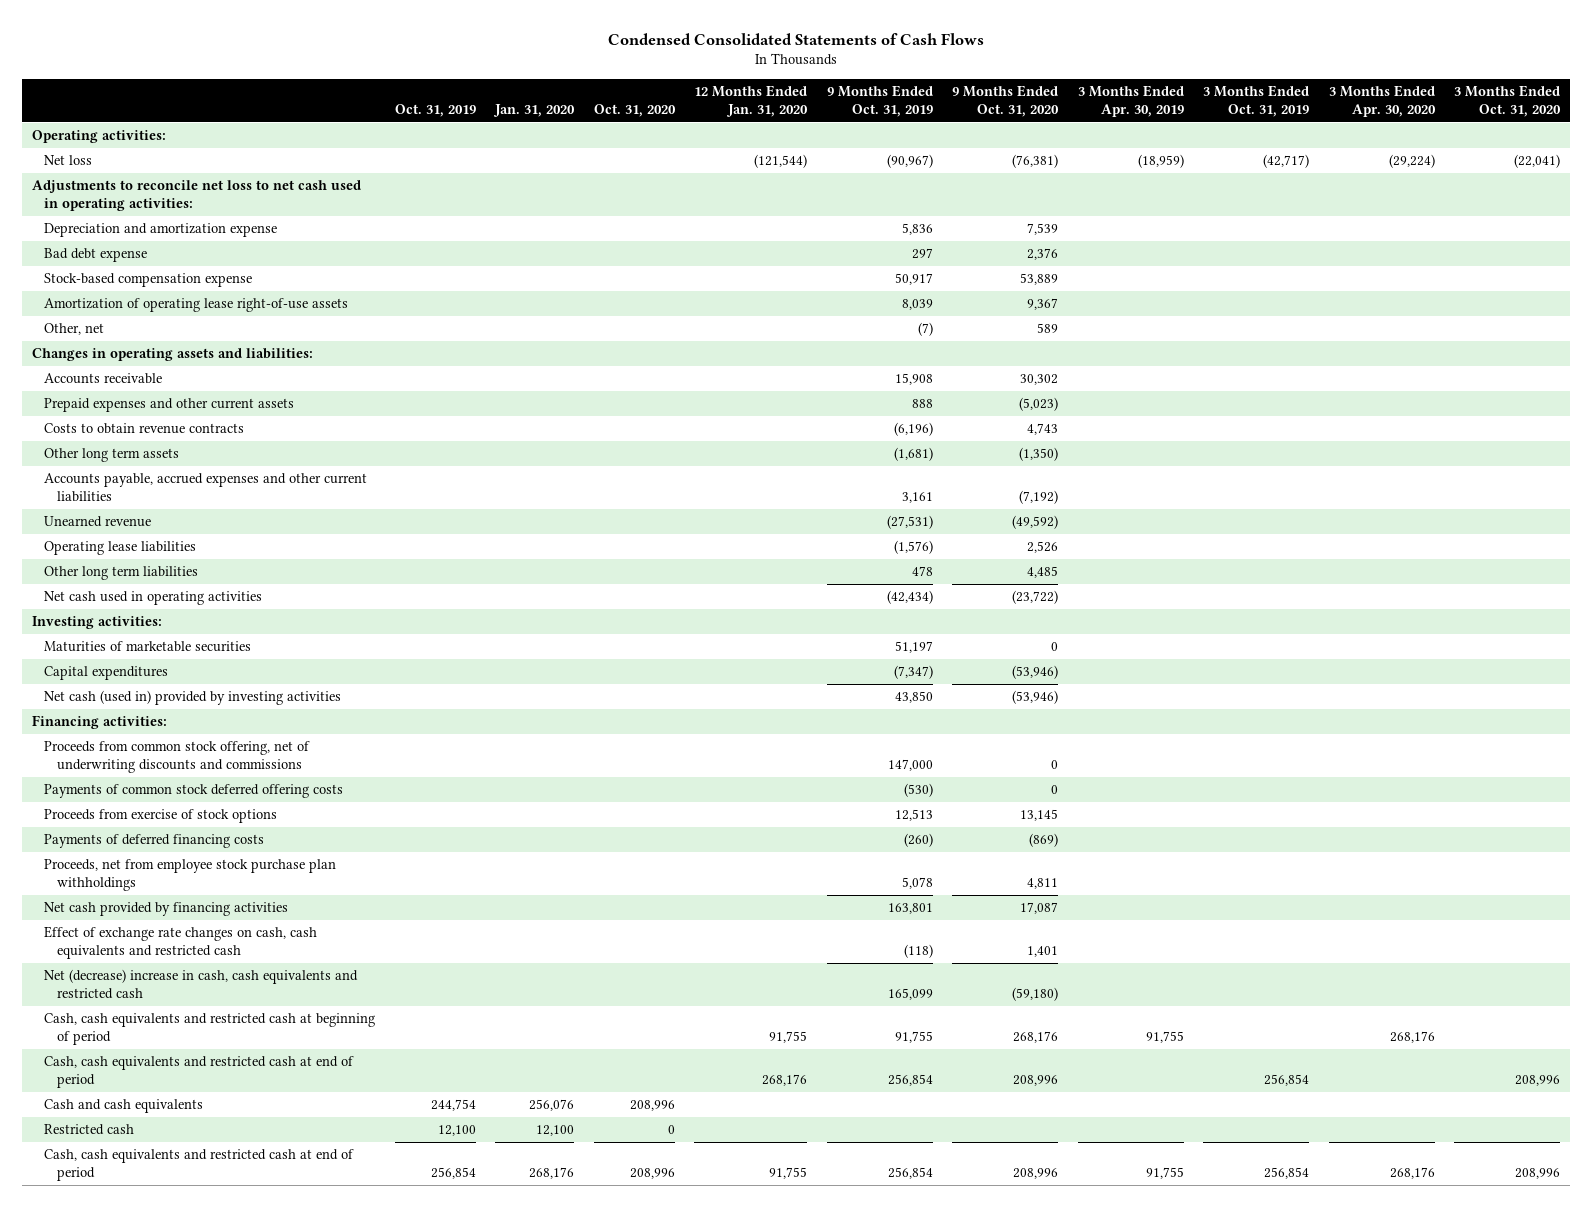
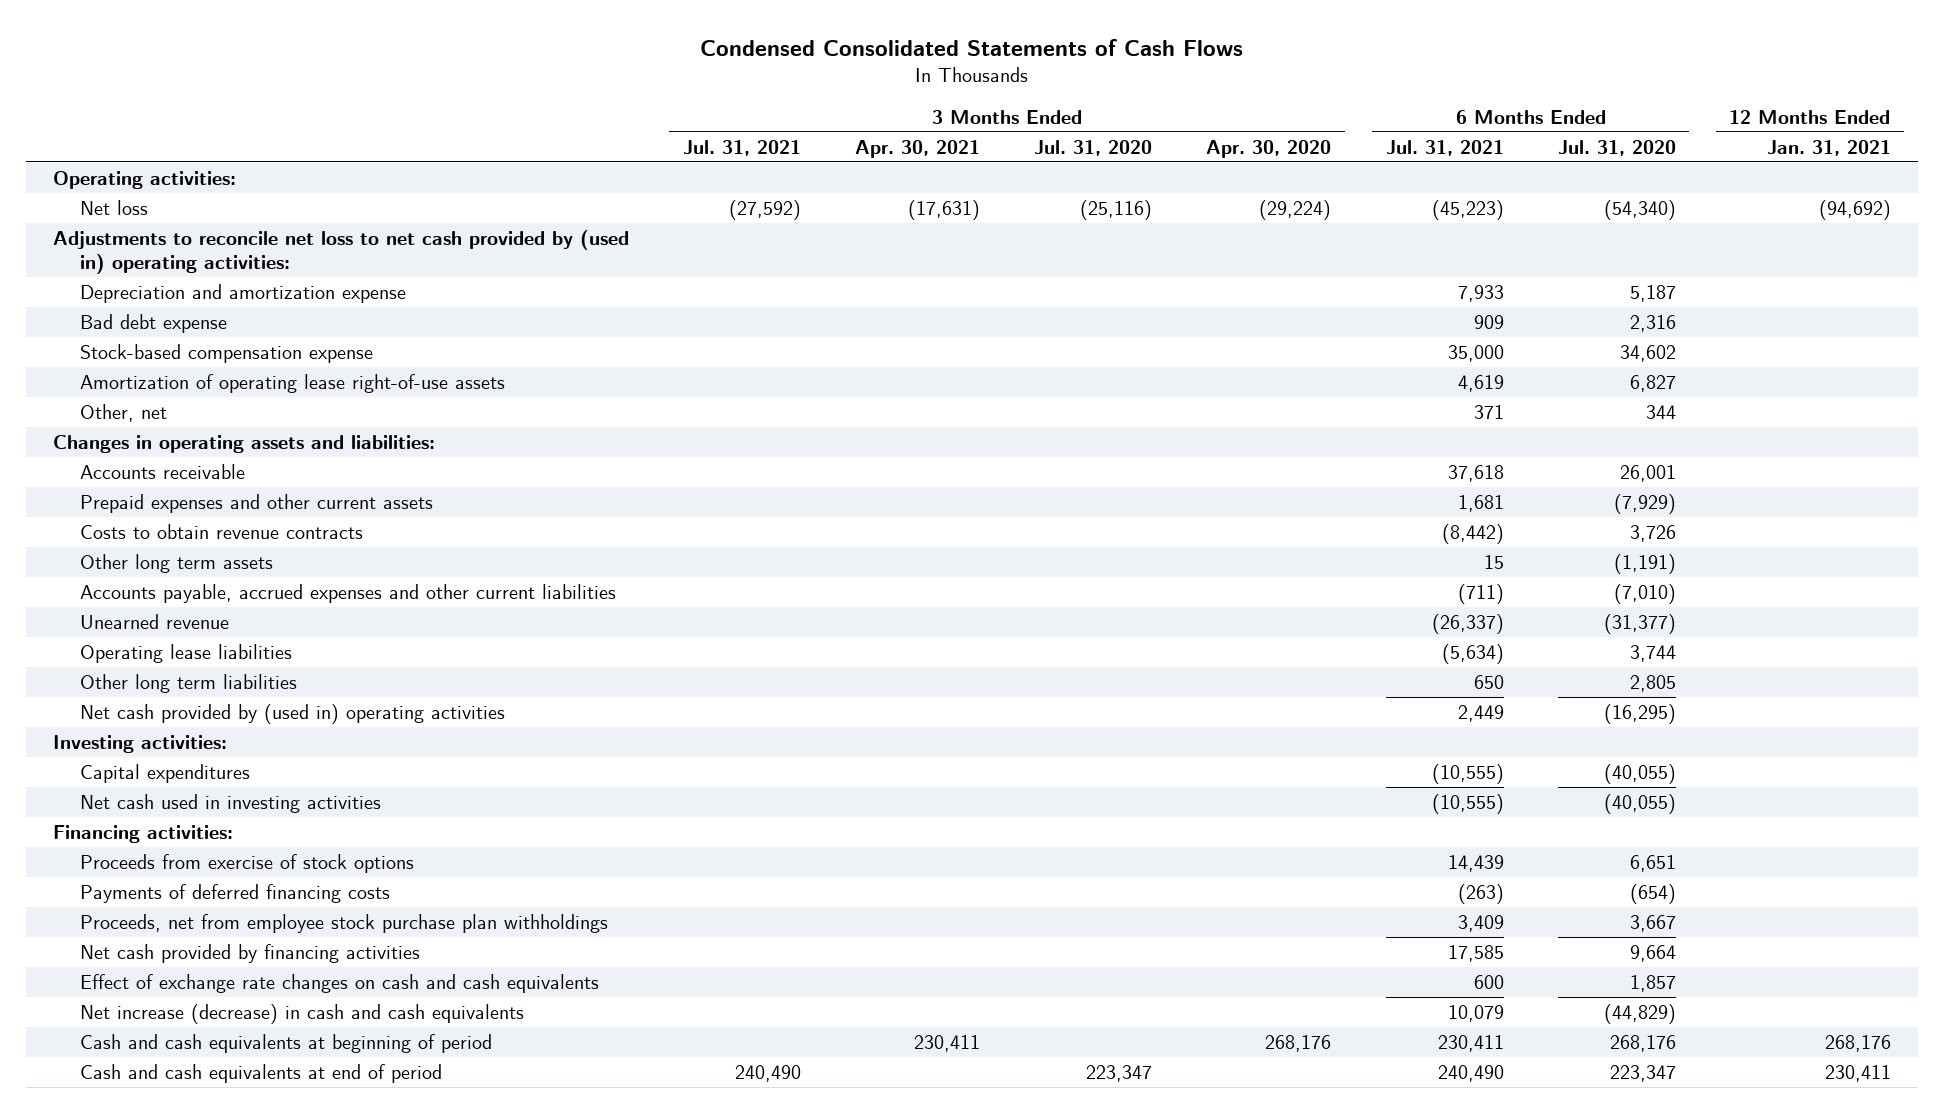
- | Oct. 31, 2019 | Jan. 31, 2020 | Oct. 31, 2020 | 12 Months Ended Jan. 31, 2020 | 9 Months Ended Oct. 31, 2019 | 9 Months Ended Oct. 31, 2020 | 3 Months Ended Apr. 30, 2019 | 3 Months Ended Oct. 31, 2019 | 3 Months Ended Apr. 30, 2020 | 3 Months Ended Oct. 31, 2020
+ | 3 Months Ended Jul. 31, 2021 | 3 Months Ended Apr. 30, 2021 | 3 Months Ended Jul. 31, 2020 | 3 Months Ended Apr. 30, 2020 | 6 Months Ended Jul. 31, 2021 | 6 Months Ended Jul. 31, 2020 | 12 Months Ended Jan. 31, 2021
- Adjustments to reconcile net loss to net cash used in operating activities:
+ Adjustments to reconcile net loss to net cash provided by (used in) operating activities:
- Net cash used in operating activities | | | | | (42,434) | (23,722) | | | |
+ Net cash provided by (used in) operating activities | | | | | 2,449 | (16,295) |
- Maturities of marketable securities | | | | | 51,197 | 0 | | | |
- Net cash (used in) provided by investing activities | | | | | 43,850 | (53,946) | | | |
+ Net cash used in investing activities | | | | | (10,555) | (40,055) |
- Proceeds from common stock offering, net of underwriting discounts and commissions | | | | | 147,000 | 0 | | | |
- Payments of common stock deferred offering costs | | | | | (530) | 0 | | | |
- Effect of exchange rate changes on cash, cash equivalents and restricted cash | | | | | (118) | 1,401 | | | |
- Net (decrease) increase in cash, cash equivalents and restricted cash | | | | | 165,099 | (59,180) | | | |
- Cash, cash equivalents and restricted cash at beginning of period | | | | 91,755 | 91,755 | 268,176 | 91,755 | | 268,176 |
- Cash, cash equivalents and restricted cash at end of period | | | | 268,176 | 256,854 | 208,996 | | 256,854 | | 208,996
- Cash and cash equivalents | 244,754 | 256,076 | 208,996 | | | | | | |
- Restricted cash | 12,100 | 12,100 | 0 | | | | | | |
- Cash, cash equivalents and restricted cash at end of period | 256,854 | 268,176 | 208,996 | 91,755 | 256,854 | 208,996 | 91,755 | 256,854 | 268,176 | 208,996
+ Effect of exchange rate changes on cash and cash equivalents | | | | | 600 | 1,857 |
+ Net increase (decrease) in cash and cash equivalents | | | | | 10,079 | (44,829) |
+ Cash and cash equivalents at beginning of period | | 230,411 | | 268,176 | 230,411 | 268,176 | 268,176
+ Cash and cash equivalents at end of period | 240,490 | | 223,347 | | 240,490 | 223,347 | 230,411

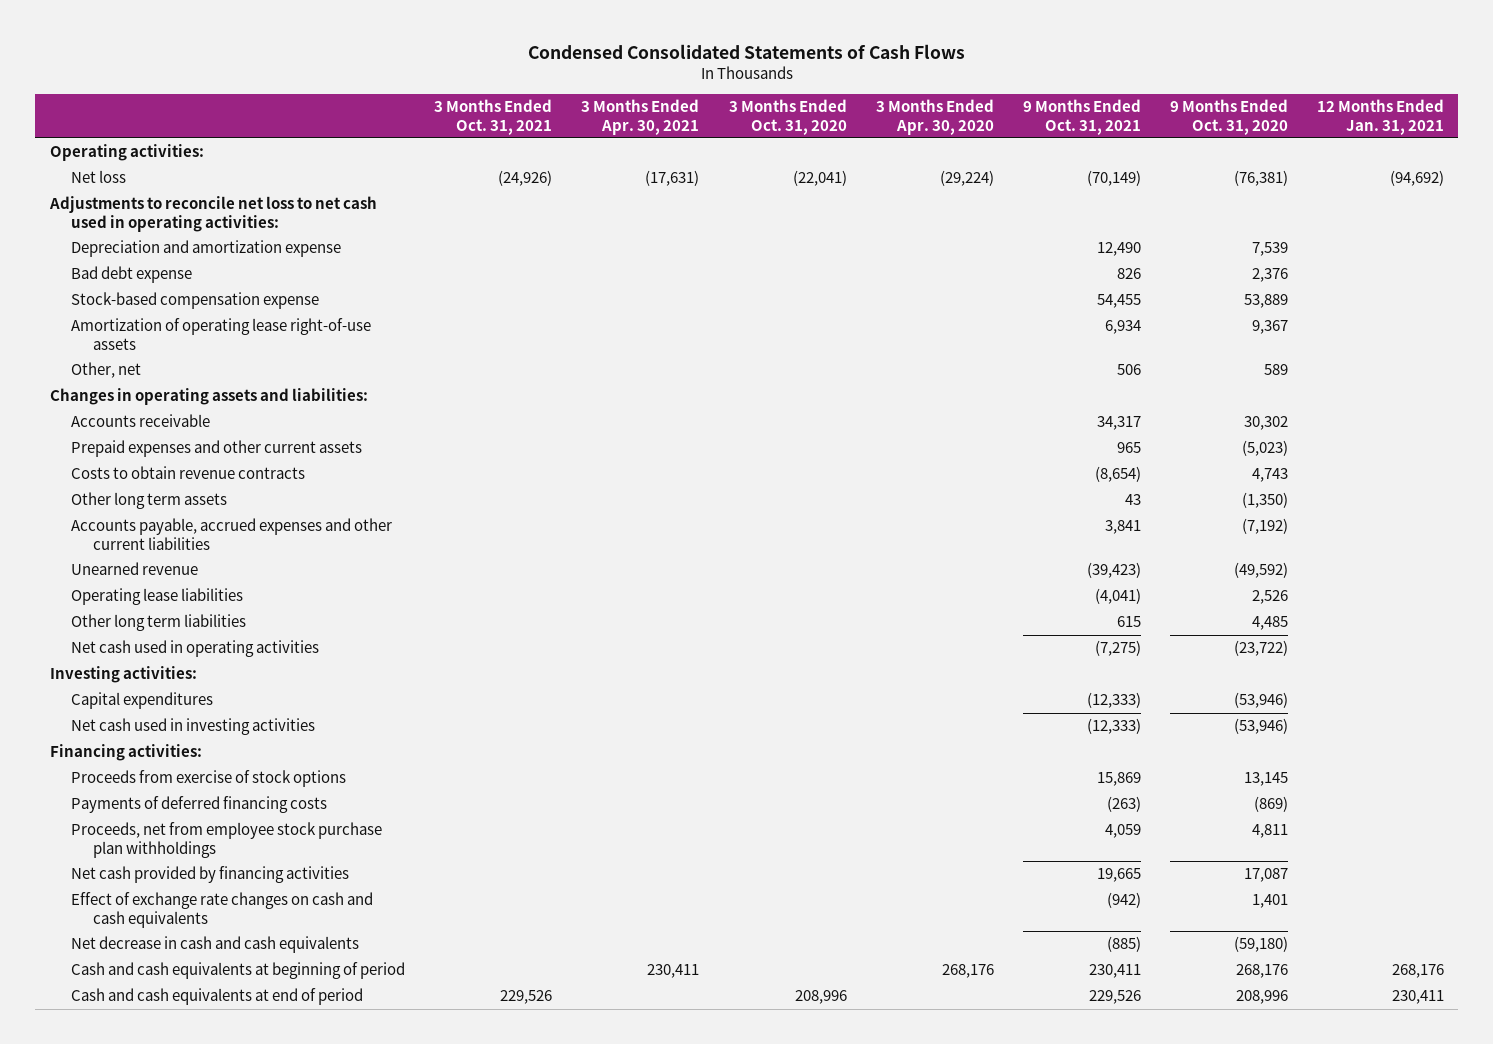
- | 3 Months Ended Jul. 31, 2021 | 3 Months Ended Apr. 30, 2021 | 3 Months Ended Jul. 31, 2020 | 3 Months Ended Apr. 30, 2020 | 6 Months Ended Jul. 31, 2021 | 6 Months Ended Jul. 31, 2020 | 12 Months Ended Jan. 31, 2021
+ | 3 Months Ended Oct. 31, 2021 | 3 Months Ended Apr. 30, 2021 | 3 Months Ended Oct. 31, 2020 | 3 Months Ended Apr. 30, 2020 | 9 Months Ended Oct. 31, 2021 | 9 Months Ended Oct. 31, 2020 | 12 Months Ended Jan. 31, 2021
- Adjustments to reconcile net loss to net cash provided by (used in) operating activities:
+ Adjustments to reconcile net loss to net cash used in operating activities:
- Net cash provided by (used in) operating activities | | | | | 2,449 | (16,295) |
+ Net cash used in operating activities | | | | | (7,275) | (23,722) |
- Net increase (decrease) in cash and cash equivalents | | | | | 10,079 | (44,829) |
+ Net decrease in cash and cash equivalents | | | | | (885) | (59,180) |

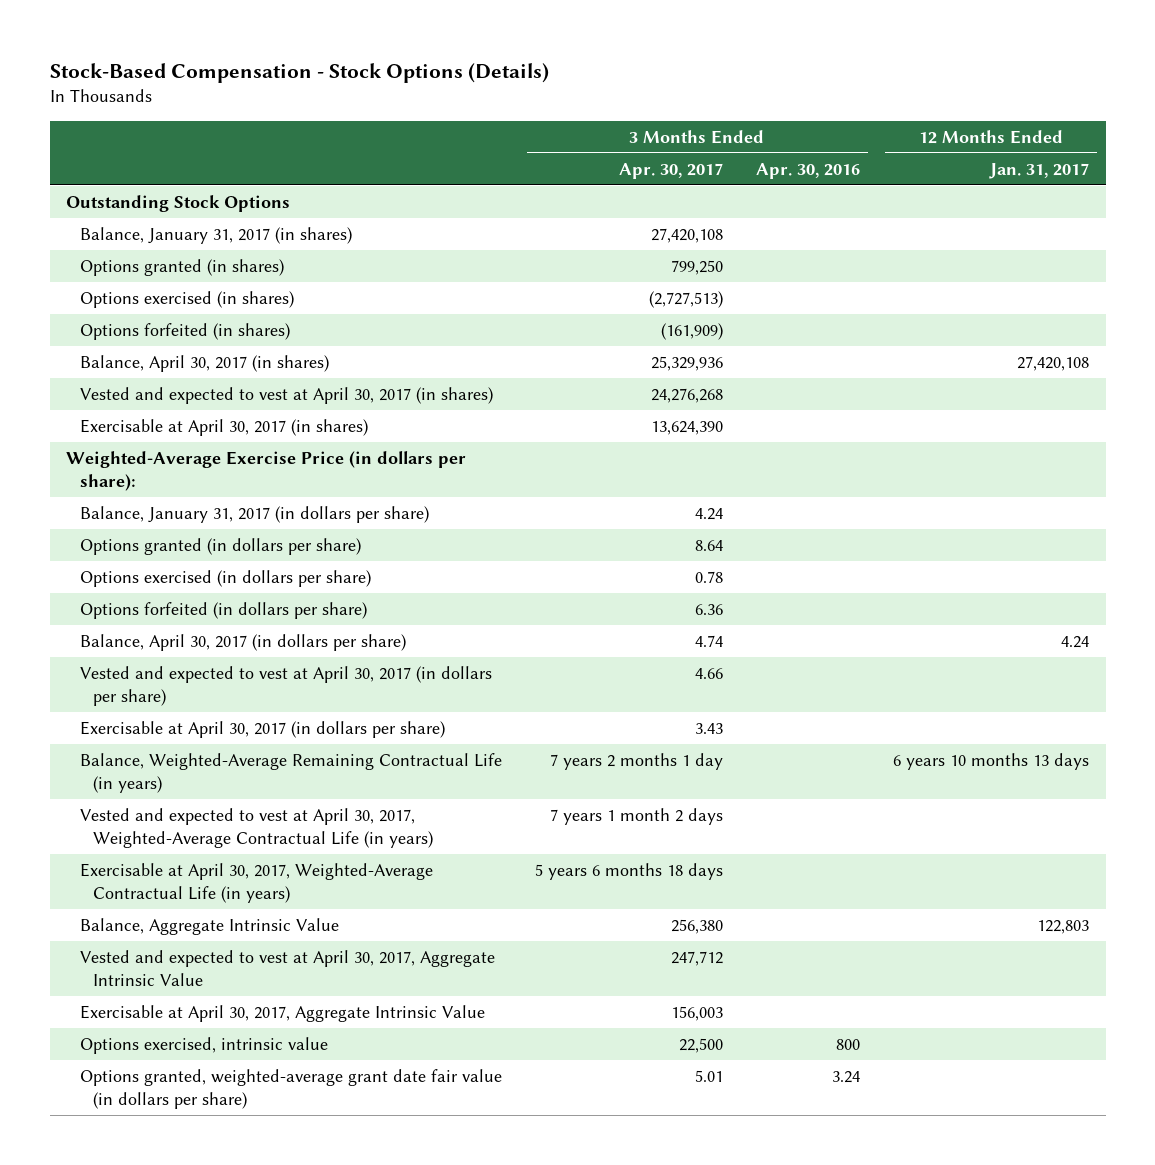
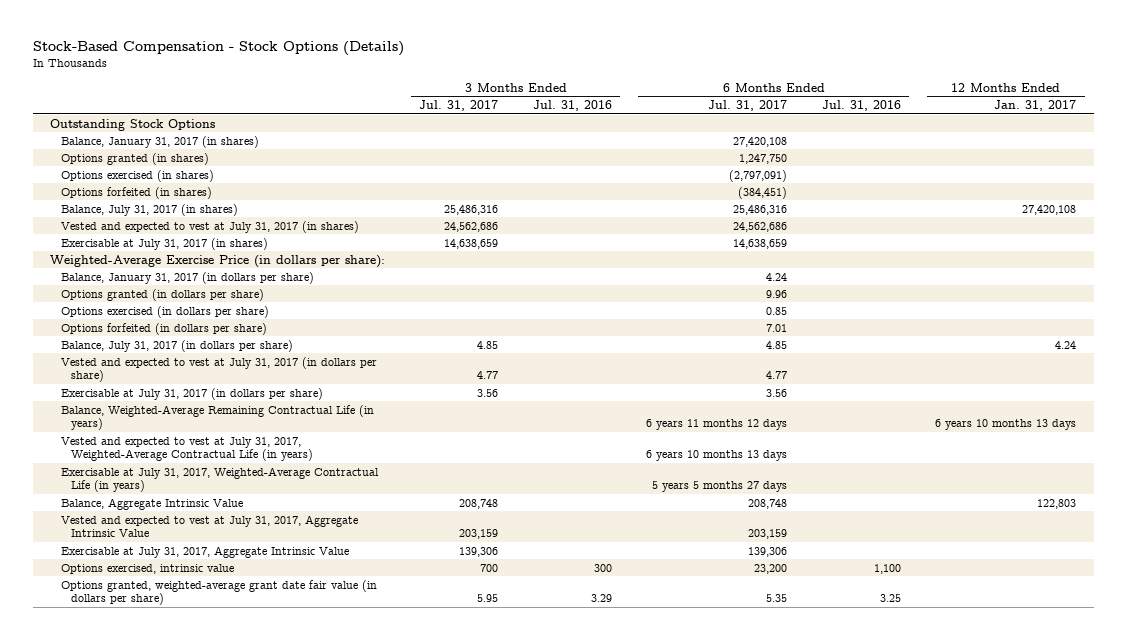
- | 3 Months Ended Apr. 30, 2017 | 3 Months Ended Apr. 30, 2016 | 12 Months Ended Jan. 31, 2017
+ | 3 Months Ended Jul. 31, 2017 | 3 Months Ended Jul. 31, 2016 | 6 Months Ended Jul. 31, 2017 | 6 Months Ended Jul. 31, 2016 | 12 Months Ended Jan. 31, 2017
- Balance, April 30, 2017 (in shares) | 25,329,936 | | 27,420,108
- Vested and expected to vest at April 30, 2017 (in shares) | 24,276,268 | |
- Exercisable at April 30, 2017 (in shares) | 13,624,390 | |
+ Balance, July 31, 2017 (in shares) | 25,486,316 | | 25,486,316 | | 27,420,108
+ Vested and expected to vest at July 31, 2017 (in shares) | 24,562,686 | | 24,562,686 | |
+ Exercisable at July 31, 2017 (in shares) | 14,638,659 | | 14,638,659 | |
- Balance, April 30, 2017 (in dollars per share) | 4.74 | | 4.24
- Vested and expected to vest at April 30, 2017 (in dollars per share) | 4.66 | |
- Exercisable at April 30, 2017 (in dollars per share) | 3.43 | |
+ Balance, July 31, 2017 (in dollars per share) | 4.85 | | 4.85 | | 4.24
+ Vested and expected to vest at July 31, 2017 (in dollars per share) | 4.77 | | 4.77 | |
+ Exercisable at July 31, 2017 (in dollars per share) | 3.56 | | 3.56 | |
- Vested and expected to vest at April 30, 2017, Weighted-Average Contractual Life (in years) | 7 years 1 month 2 days | |
- Exercisable at April 30, 2017, Weighted-Average Contractual Life (in years) | 5 years 6 months 18 days | |
+ Vested and expected to vest at July 31, 2017, Weighted-Average Contractual Life (in years) | | | 6 years 10 months 13 days | |
+ Exercisable at July 31, 2017, Weighted-Average Contractual Life (in years) | | | 5 years 5 months 27 days | |
- Vested and expected to vest at April 30, 2017, Aggregate Intrinsic Value | 247,712 | |
- Exercisable at April 30, 2017, Aggregate Intrinsic Value | 156,003 | |
+ Vested and expected to vest at July 31, 2017, Aggregate Intrinsic Value | 203,159 | | 203,159 | |
+ Exercisable at July 31, 2017, Aggregate Intrinsic Value | 139,306 | | 139,306 | |

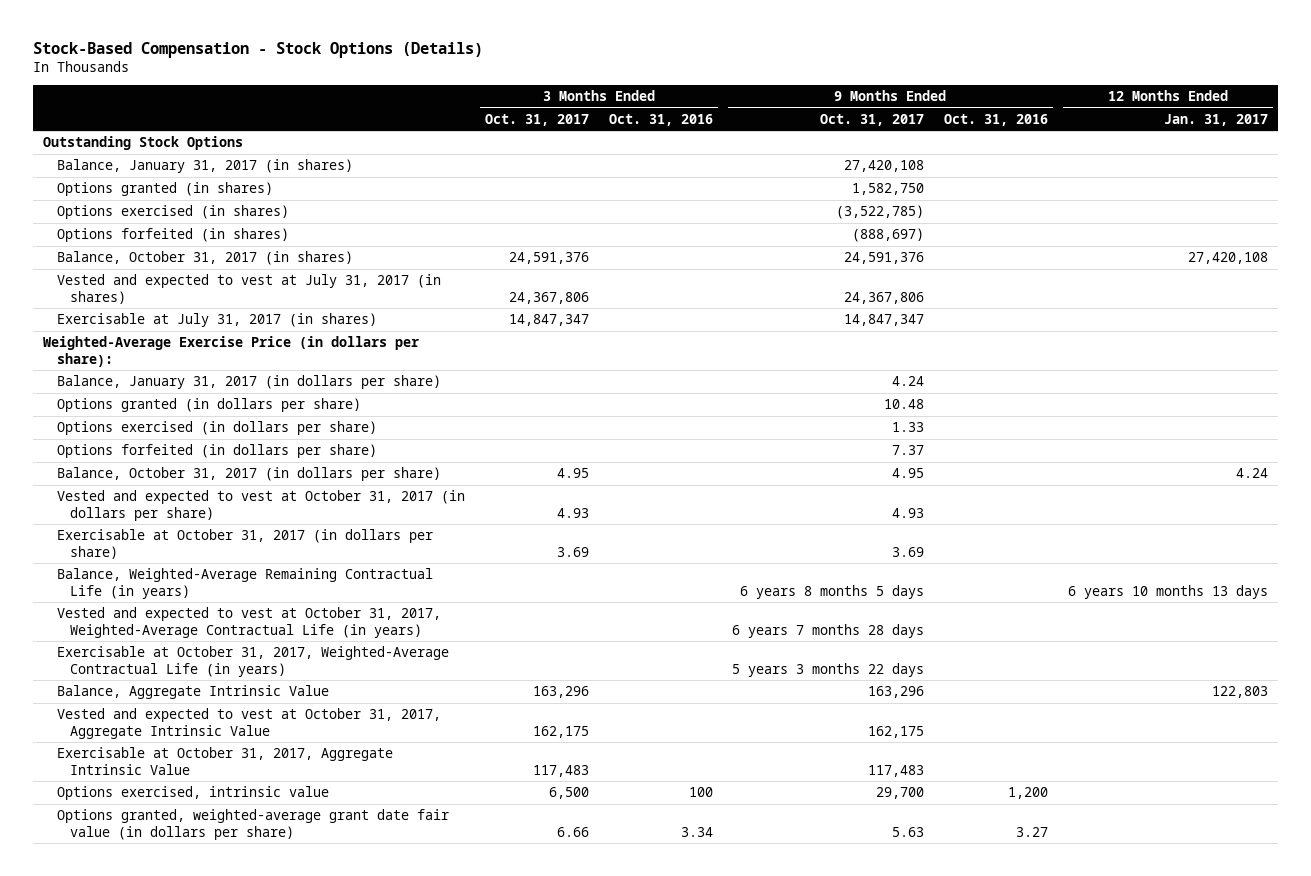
- | 3 Months Ended Jul. 31, 2017 | 3 Months Ended Jul. 31, 2016 | 6 Months Ended Jul. 31, 2017 | 6 Months Ended Jul. 31, 2016 | 12 Months Ended Jan. 31, 2017
+ | 3 Months Ended Oct. 31, 2017 | 3 Months Ended Oct. 31, 2016 | 9 Months Ended Oct. 31, 2017 | 9 Months Ended Oct. 31, 2016 | 12 Months Ended Jan. 31, 2017
- Balance, July 31, 2017 (in shares) | 25,486,316 | | 25,486,316 | | 27,420,108
+ Balance, October 31, 2017 (in shares) | 24,591,376 | | 24,591,376 | | 27,420,108
- Balance, July 31, 2017 (in dollars per share) | 4.85 | | 4.85 | | 4.24
- Vested and expected to vest at July 31, 2017 (in dollars per share) | 4.77 | | 4.77 | |
- Exercisable at July 31, 2017 (in dollars per share) | 3.56 | | 3.56 | |
+ Balance, October 31, 2017 (in dollars per share) | 4.95 | | 4.95 | | 4.24
+ Vested and expected to vest at October 31, 2017 (in dollars per share) | 4.93 | | 4.93 | |
+ Exercisable at October 31, 2017 (in dollars per share) | 3.69 | | 3.69 | |
- Vested and expected to vest at July 31, 2017, Weighted-Average Contractual Life (in years) | | | 6 years 10 months 13 days | |
- Exercisable at July 31, 2017, Weighted-Average Contractual Life (in years) | | | 5 years 5 months 27 days | |
+ Vested and expected to vest at October 31, 2017, Weighted-Average Contractual Life (in years) | | | 6 years 7 months 28 days | |
+ Exercisable at October 31, 2017, Weighted-Average Contractual Life (in years) | | | 5 years 3 months 22 days | |
- Vested and expected to vest at July 31, 2017, Aggregate Intrinsic Value | 203,159 | | 203,159 | |
- Exercisable at July 31, 2017, Aggregate Intrinsic Value | 139,306 | | 139,306 | |
+ Vested and expected to vest at October 31, 2017, Aggregate Intrinsic Value | 162,175 | | 162,175 | |
+ Exercisable at October 31, 2017, Aggregate Intrinsic Value | 117,483 | | 117,483 | |

